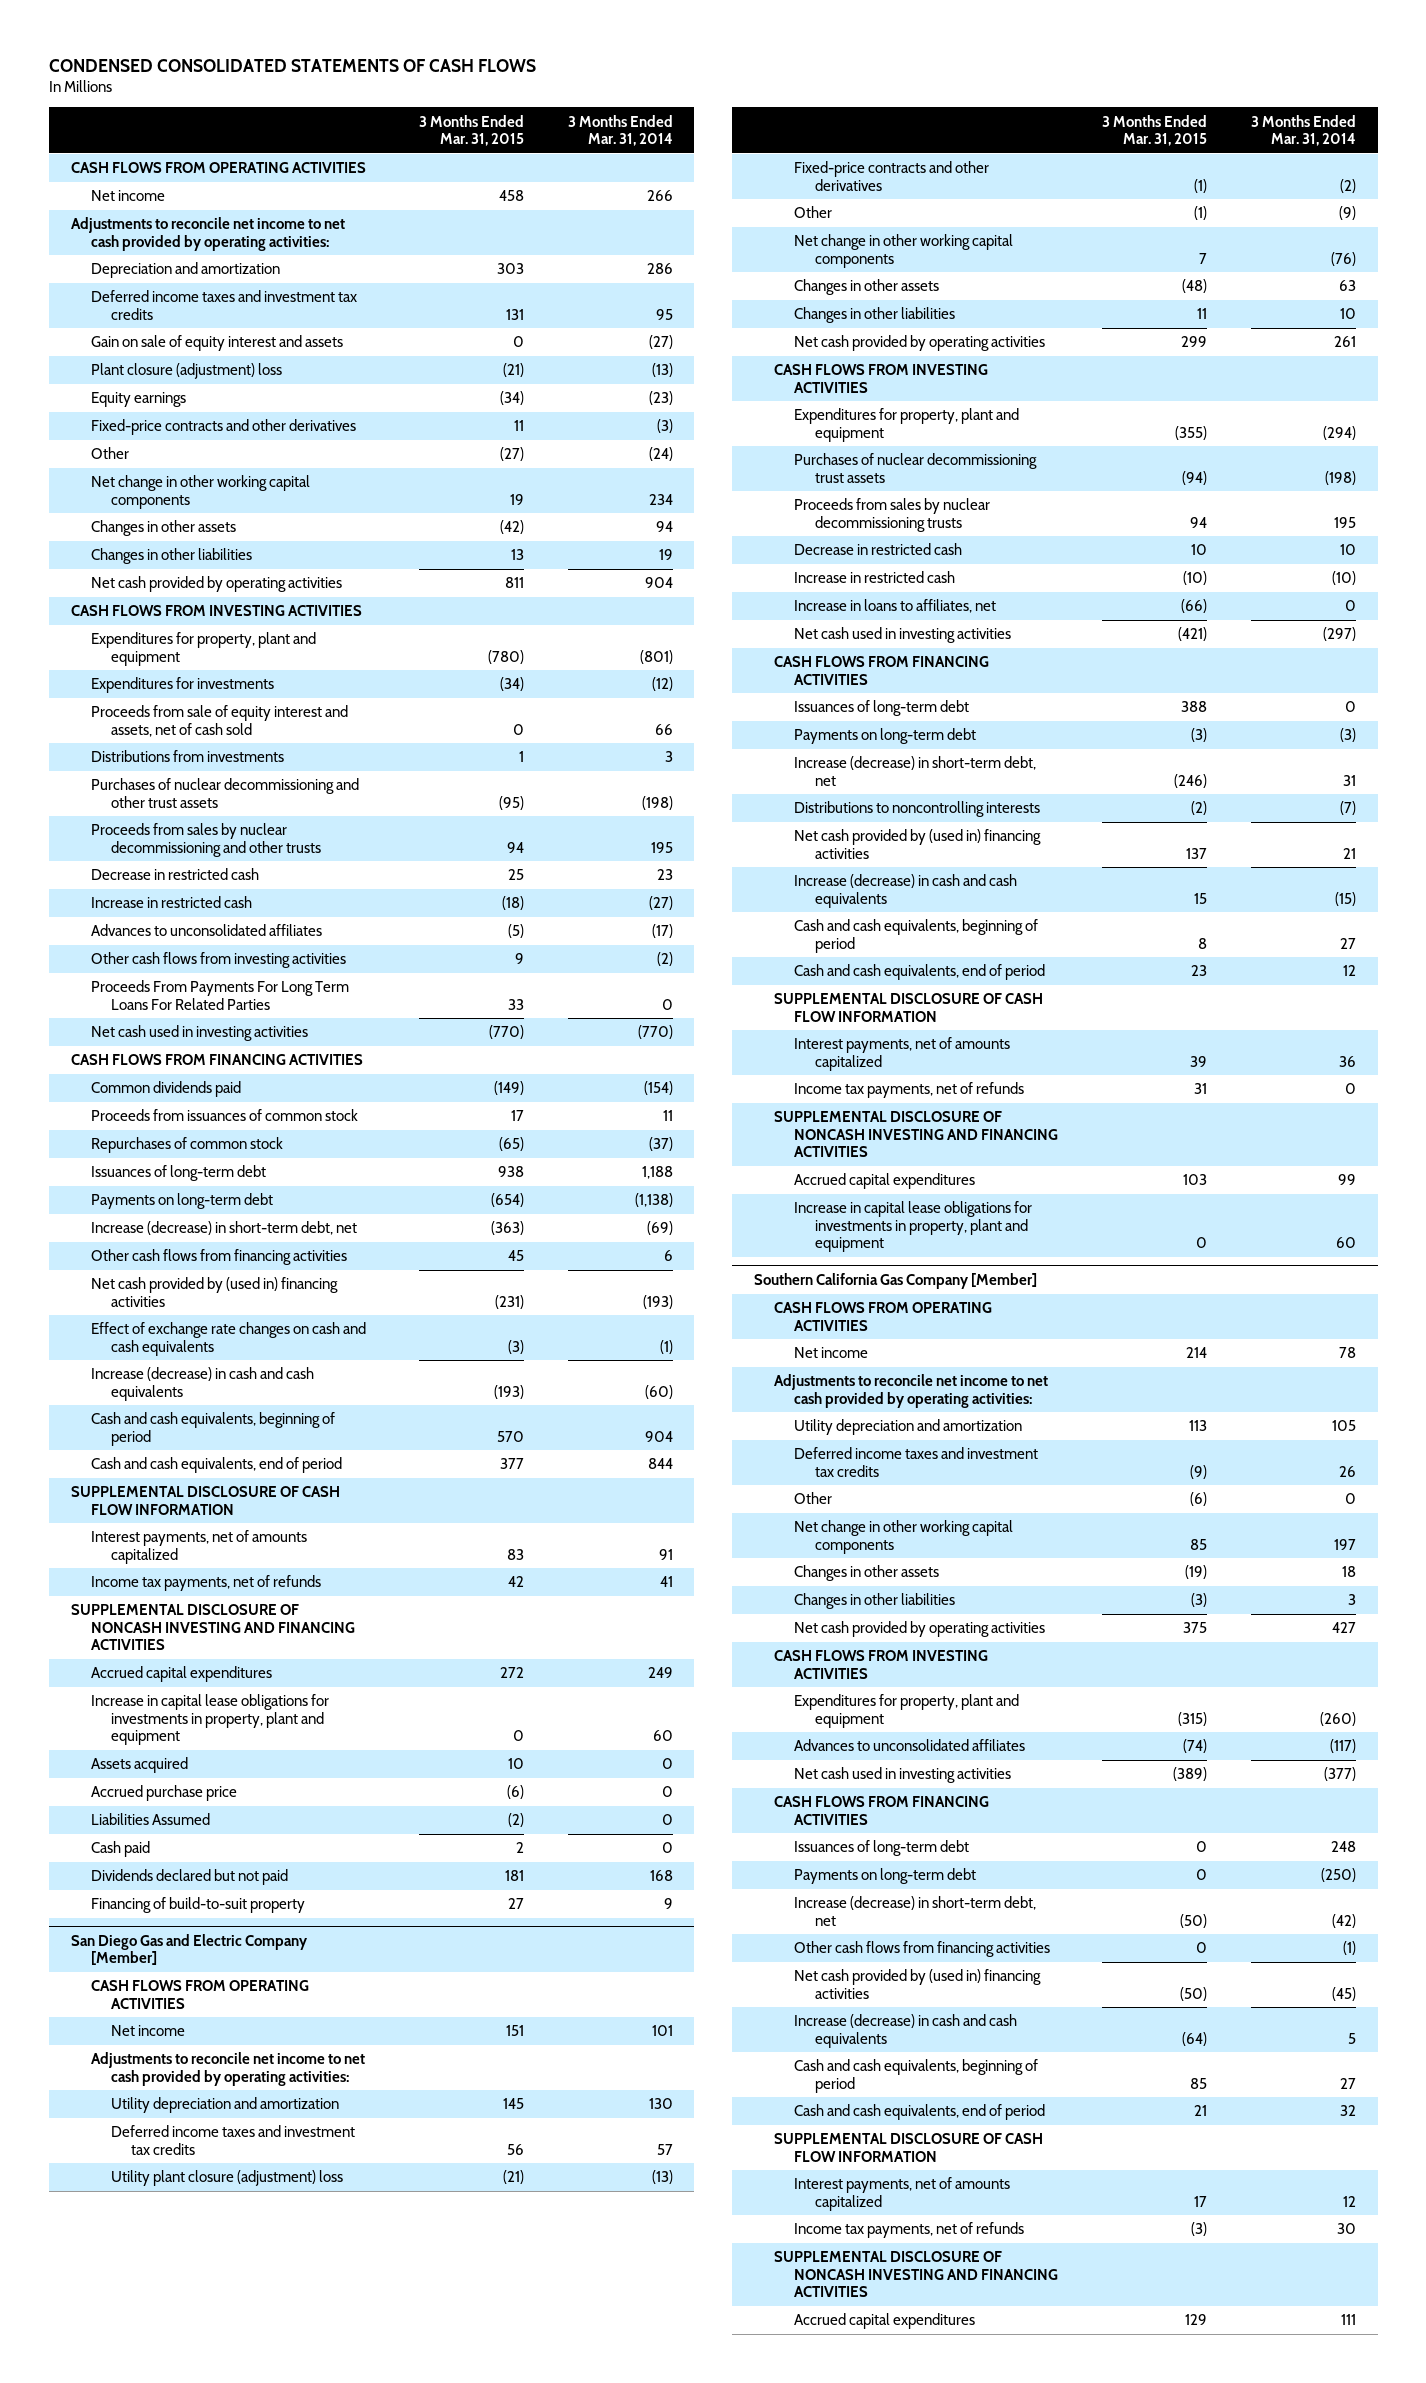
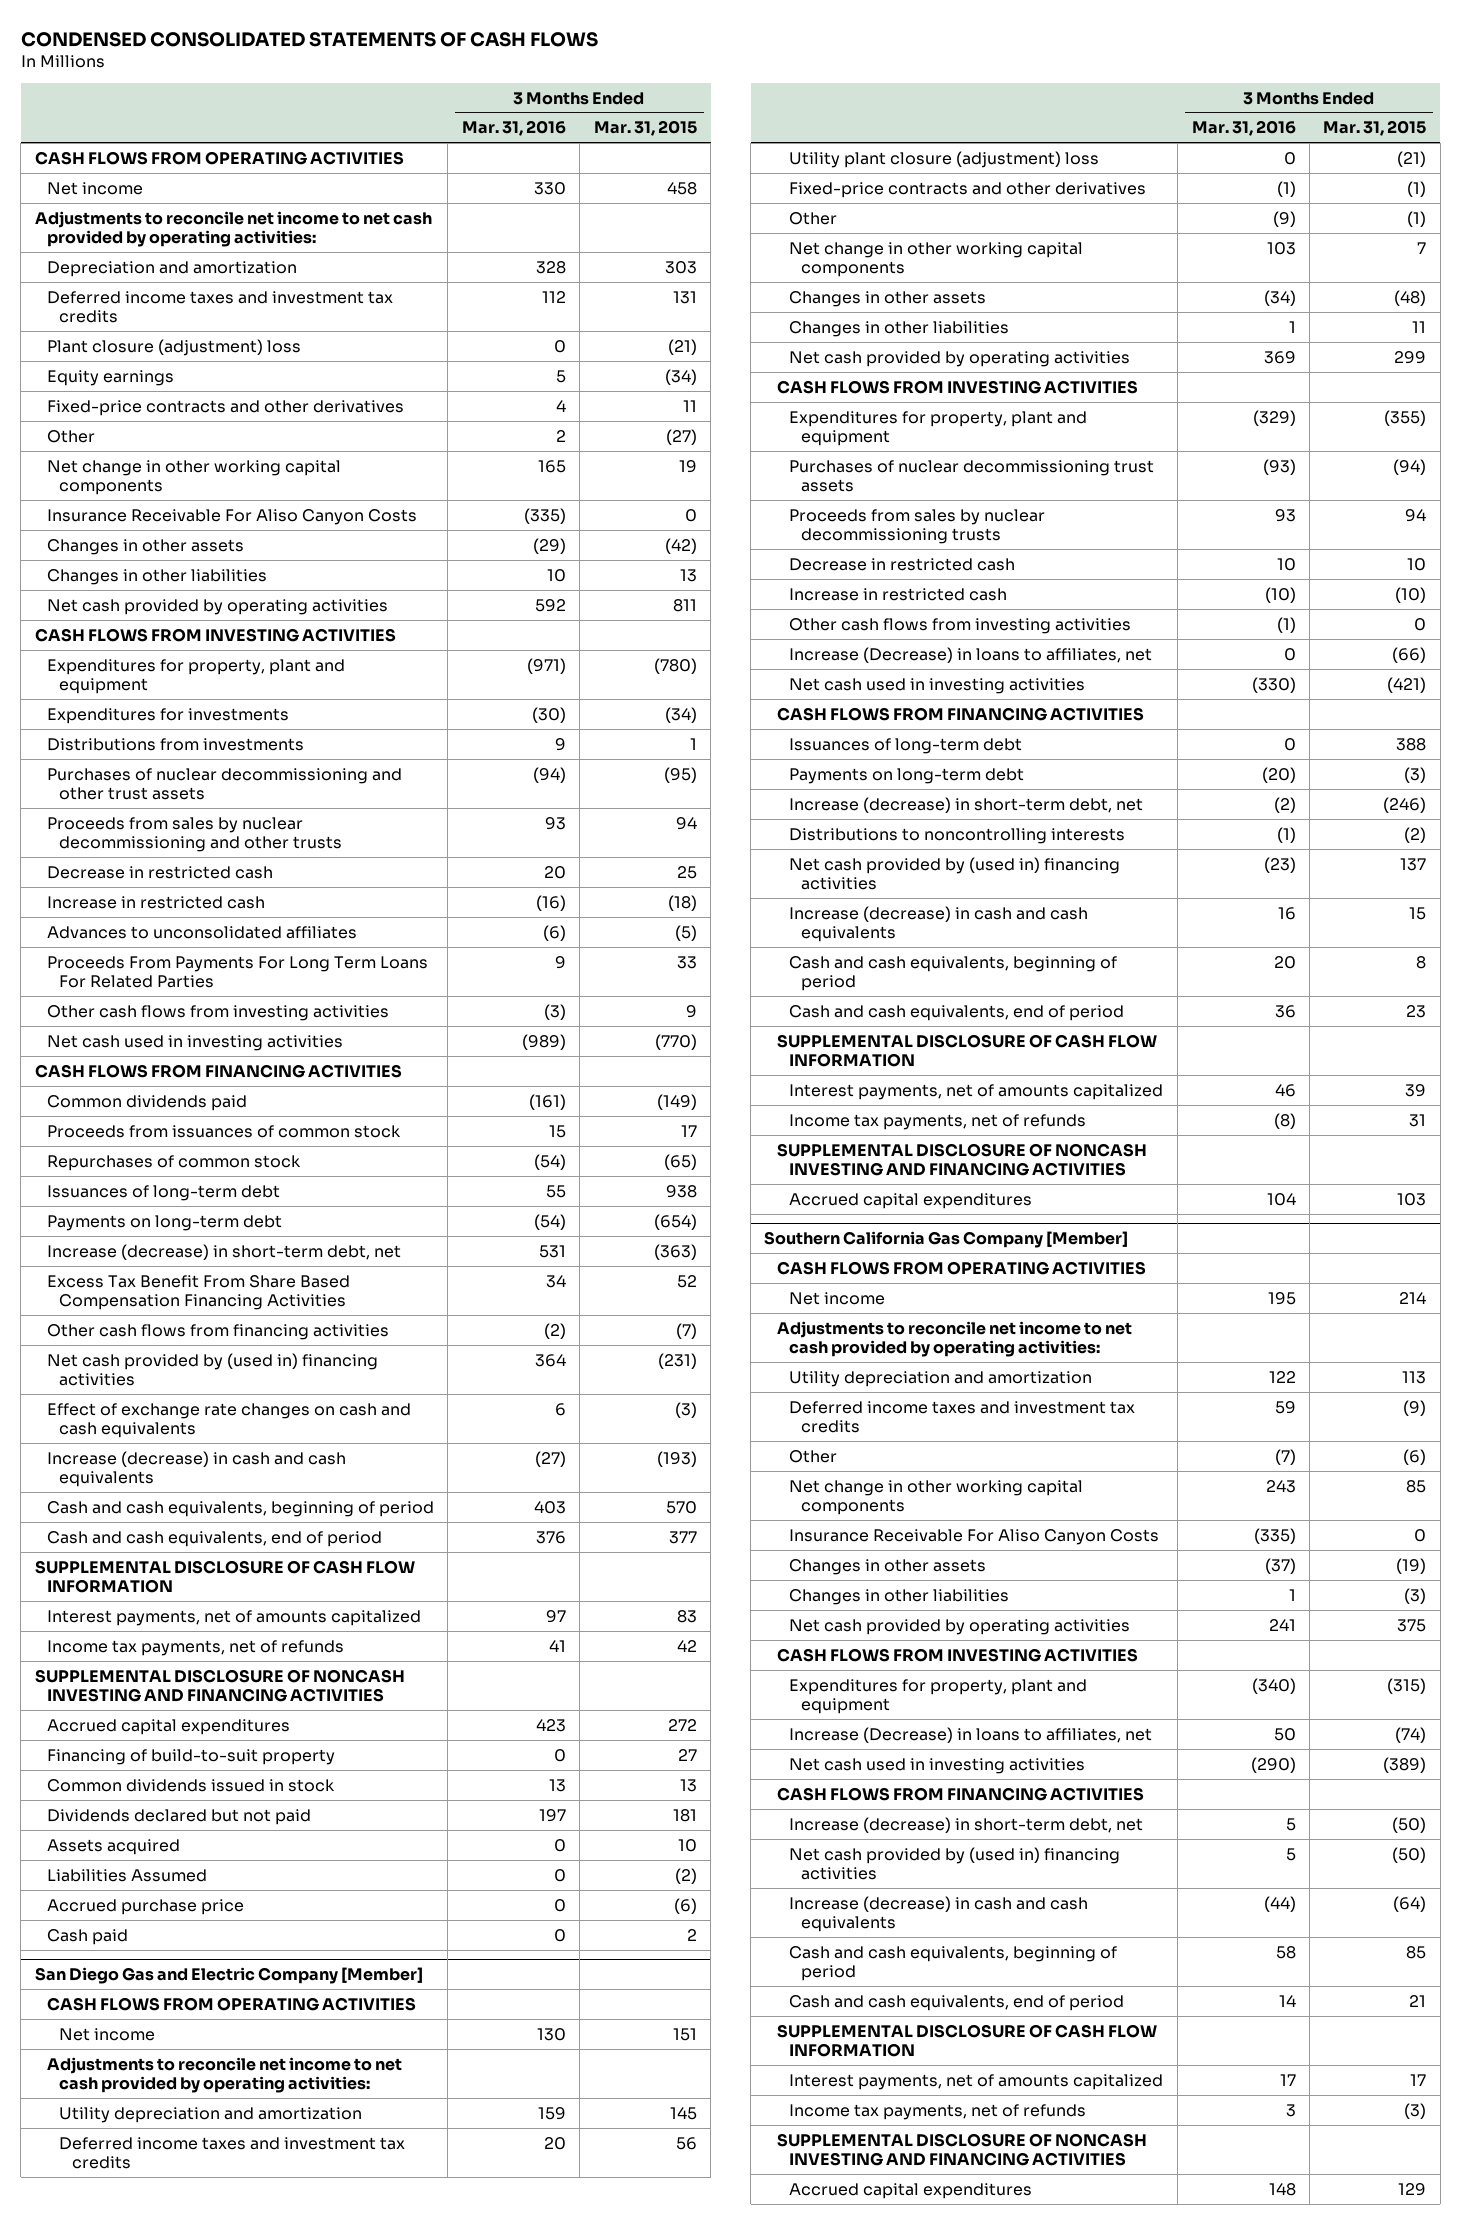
- | 3 Months Ended Mar. 31, 2015 | 3 Months Ended Mar. 31, 2014
+ | 3 Months Ended Mar. 31, 2016 | 3 Months Ended Mar. 31, 2015
- Gain on sale of equity interest and assets | 0 | (27)
+ Insurance Receivable For Aliso Canyon Costs | (335) | 0
- Proceeds from sale of equity interest and assets, net of cash sold | 0 | 66
moved down: Other cash flows from investing activities | (3) | 9
- Other cash flows from financing activities | 45 | 6
+ Excess Tax Benefit From Share Based Compensation Financing Activities | 34 | 52
+ Other cash flows from financing activities | (2) | (7)
- Increase in capital lease obligations for investments in property, plant and equipment | 0 | 60
moved up: Financing of build-to-suit property | 0 | 27
+ Common dividends issued in stock | 13 | 13
moved up: Dividends declared but not paid | 197 | 181
moved down: Accrued purchase price | 0 | (6)
@ San Diego Gas and Electric Company [Member]
- Increase in loans to affiliates, net | (66) | 0
+ Other cash flows from investing activities | (1) | 0
+ Increase (Decrease) in loans to affiliates, net | 0 | (66)
- Increase in capital lease obligations for investments in property, plant and equipment | 0 | 60
@ Southern California Gas Company [Member]
+ Insurance Receivable For Aliso Canyon Costs | (335) | 0
- Advances to unconsolidated affiliates | (74) | (117)
+ Increase (Decrease) in loans to affiliates, net | 50 | (74)
- Issuances of long-term debt | 0 | 248
- Payments on long-term debt | 0 | (250)
- Other cash flows from financing activities | 0 | (1)

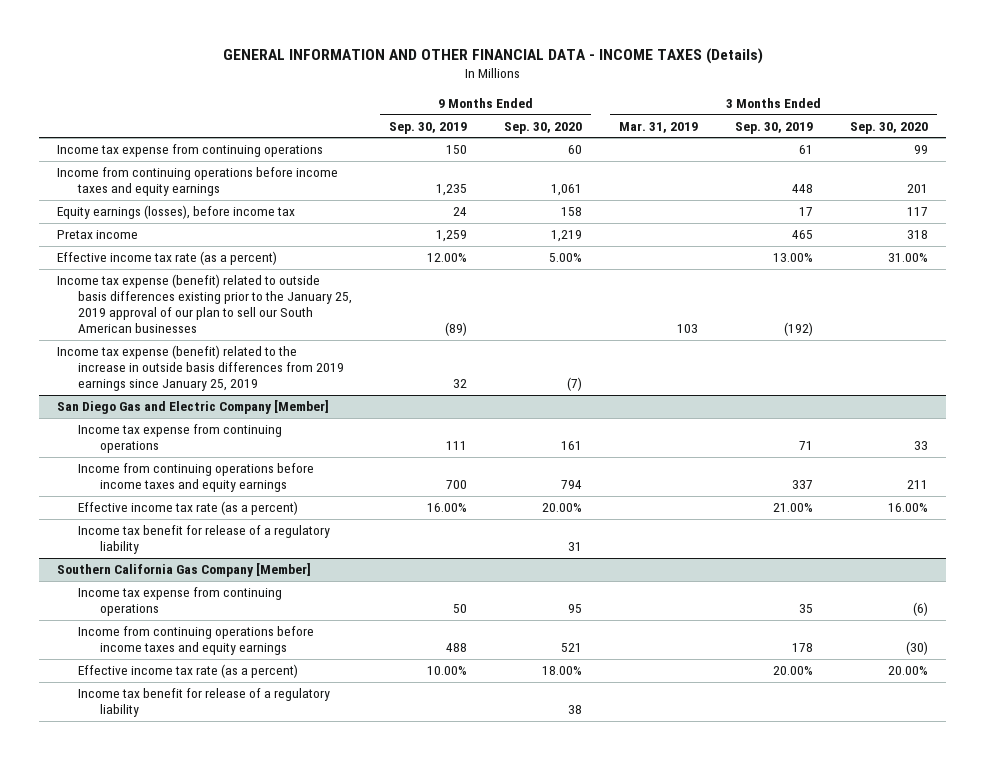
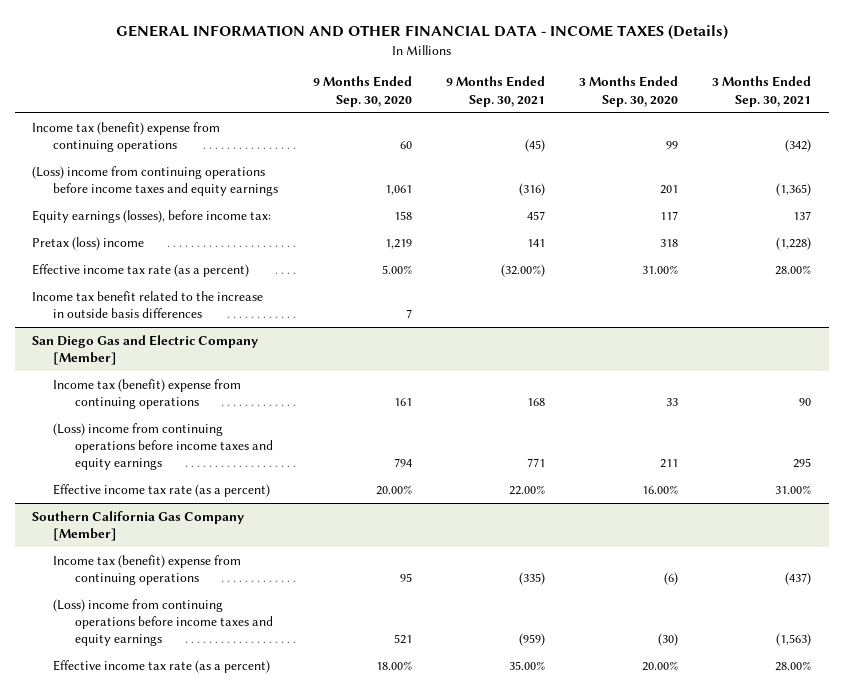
- | 9 Months Ended Sep. 30, 2019 | 9 Months Ended Sep. 30, 2020 | 3 Months Ended Mar. 31, 2019 | 3 Months Ended Sep. 30, 2019 | 3 Months Ended Sep. 30, 2020
+ | 9 Months Ended Sep. 30, 2020 | 9 Months Ended Sep. 30, 2021 | 3 Months Ended Sep. 30, 2020 | 3 Months Ended Sep. 30, 2021
- Income tax expense from continuing operations | 150 | 60 | | 61 | 99
- Income from continuing operations before income taxes and equity earnings | 1,235 | 1,061 | | 448 | 201
- Equity earnings (losses), before income tax | 24 | 158 | | 17 | 117
- Pretax income | 1,259 | 1,219 | | 465 | 318
+ Income tax (benefit) expense from continuing operations | 60 | (45) | 99 | (342)
+ (Loss) income from continuing operations before income taxes and equity earnings | 1,061 | (316) | 201 | (1,365)
+ Equity earnings (losses), before income tax: | 158 | 457 | 117 | 137
+ Pretax (loss) income | 1,219 | 141 | 318 | (1,228)
- Income tax expense (benefit) related to outside basis differences existing prior to the January 25, 2019 approval of our plan to sell our South American businesses | (89) | | 103 | (192) |
- Income tax expense (benefit) related to the increase in outside basis differences from 2019 earnings since January 25, 2019 | 32 | (7) | | |
+ Income tax benefit related to the increase in outside basis differences | 7 | | |
@ San Diego Gas and Electric Company [Member]
- Income tax expense from continuing operations | 111 | 161 | | 71 | 33
- Income from continuing operations before income taxes and equity earnings | 700 | 794 | | 337 | 211
+ Income tax (benefit) expense from continuing operations | 161 | 168 | 33 | 90
+ (Loss) income from continuing operations before income taxes and equity earnings | 794 | 771 | 211 | 295
- Income tax benefit for release of a regulatory liability | | 31 | | |
@ Southern California Gas Company [Member]
- Income tax expense from continuing operations | 50 | 95 | | 35 | (6)
- Income from continuing operations before income taxes and equity earnings | 488 | 521 | | 178 | (30)
+ Income tax (benefit) expense from continuing operations | 95 | (335) | (6) | (437)
+ (Loss) income from continuing operations before income taxes and equity earnings | 521 | (959) | (30) | (1,563)
- Income tax benefit for release of a regulatory liability | | 38 | | |

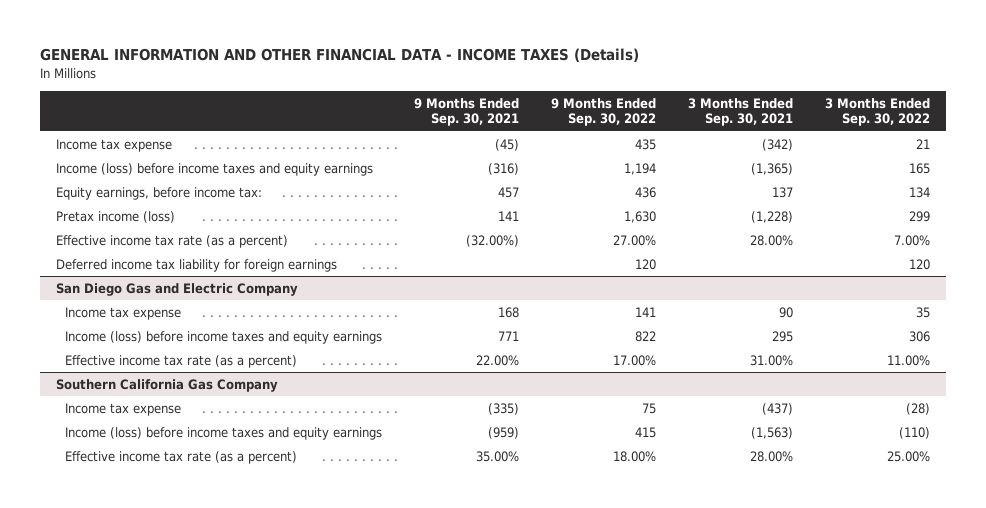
- | 9 Months Ended Sep. 30, 2020 | 9 Months Ended Sep. 30, 2021 | 3 Months Ended Sep. 30, 2020 | 3 Months Ended Sep. 30, 2021
+ | 9 Months Ended Sep. 30, 2021 | 9 Months Ended Sep. 30, 2022 | 3 Months Ended Sep. 30, 2021 | 3 Months Ended Sep. 30, 2022
- Income tax (benefit) expense from continuing operations | 60 | (45) | 99 | (342)
- (Loss) income from continuing operations before income taxes and equity earnings | 1,061 | (316) | 201 | (1,365)
- Equity earnings (losses), before income tax: | 158 | 457 | 117 | 137
- Pretax (loss) income | 1,219 | 141 | 318 | (1,228)
+ Income tax expense | (45) | 435 | (342) | 21
+ Income (loss) before income taxes and equity earnings | (316) | 1,194 | (1,365) | 165
+ Equity earnings, before income tax: | 457 | 436 | 137 | 134
+ Pretax income (loss) | 141 | 1,630 | (1,228) | 299
- Income tax benefit related to the increase in outside basis differences | 7 | | |
- San Diego Gas and Electric Company [Member]
- Income tax (benefit) expense from continuing operations | 161 | 168 | 33 | 90
- (Loss) income from continuing operations before income taxes and equity earnings | 794 | 771 | 211 | 295
+ Deferred income tax liability for foreign earnings | | 120 | | 120
+ San Diego Gas and Electric Company
+ Income tax expense | 168 | 141 | 90 | 35
+ Income (loss) before income taxes and equity earnings | 771 | 822 | 295 | 306
- Southern California Gas Company [Member]
- Income tax (benefit) expense from continuing operations | 95 | (335) | (6) | (437)
- (Loss) income from continuing operations before income taxes and equity earnings | 521 | (959) | (30) | (1,563)
+ Southern California Gas Company
+ Income tax expense | (335) | 75 | (437) | (28)
+ Income (loss) before income taxes and equity earnings | (959) | 415 | (1,563) | (110)

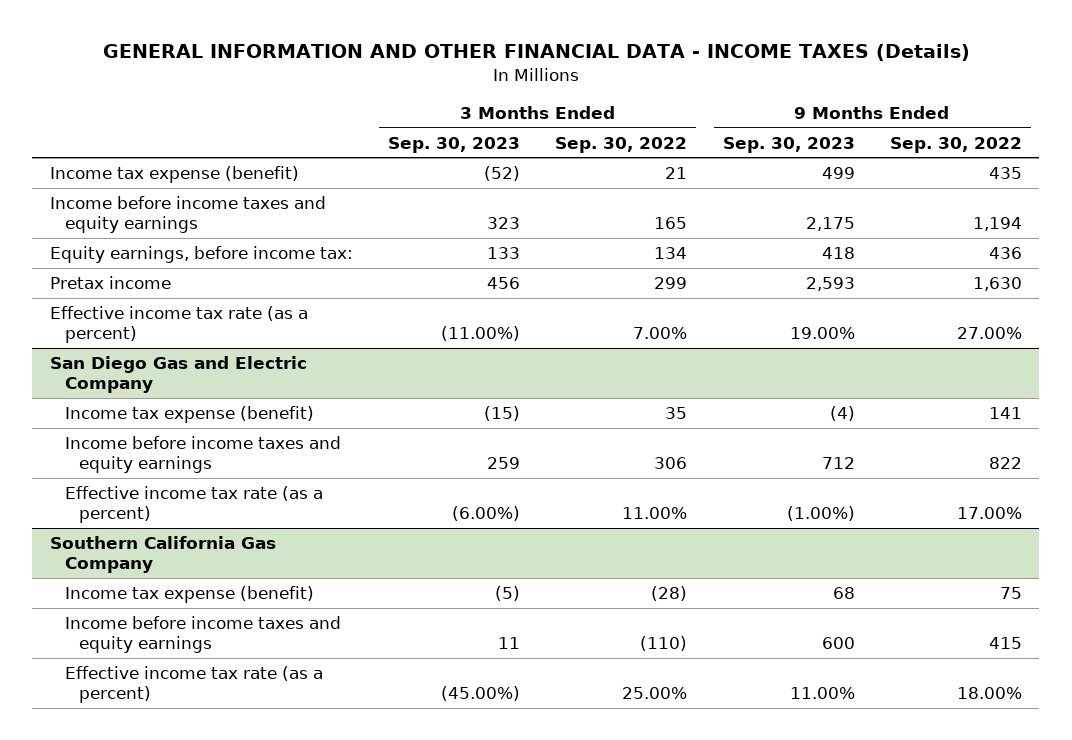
- | 9 Months Ended Sep. 30, 2021 | 9 Months Ended Sep. 30, 2022 | 3 Months Ended Sep. 30, 2021 | 3 Months Ended Sep. 30, 2022
+ | 3 Months Ended Sep. 30, 2023 | 3 Months Ended Sep. 30, 2022 | 9 Months Ended Sep. 30, 2023 | 9 Months Ended Sep. 30, 2022
- Income tax expense | (45) | 435 | (342) | 21
- Income (loss) before income taxes and equity earnings | (316) | 1,194 | (1,365) | 165
+ Income tax expense (benefit) | (52) | 21 | 499 | 435
+ Income before income taxes and equity earnings | 323 | 165 | 2,175 | 1,194
- Pretax income (loss) | 141 | 1,630 | (1,228) | 299
+ Pretax income | 456 | 299 | 2,593 | 1,630
- Deferred income tax liability for foreign earnings | | 120 | | 120
@ San Diego Gas and Electric Company
- Income tax expense | 168 | 141 | 90 | 35
- Income (loss) before income taxes and equity earnings | 771 | 822 | 295 | 306
+ Income tax expense (benefit) | (15) | 35 | (4) | 141
+ Income before income taxes and equity earnings | 259 | 306 | 712 | 822
@ Southern California Gas Company
- Income tax expense | (335) | 75 | (437) | (28)
- Income (loss) before income taxes and equity earnings | (959) | 415 | (1,563) | (110)
+ Income tax expense (benefit) | (5) | (28) | 68 | 75
+ Income before income taxes and equity earnings | 11 | (110) | 600 | 415

